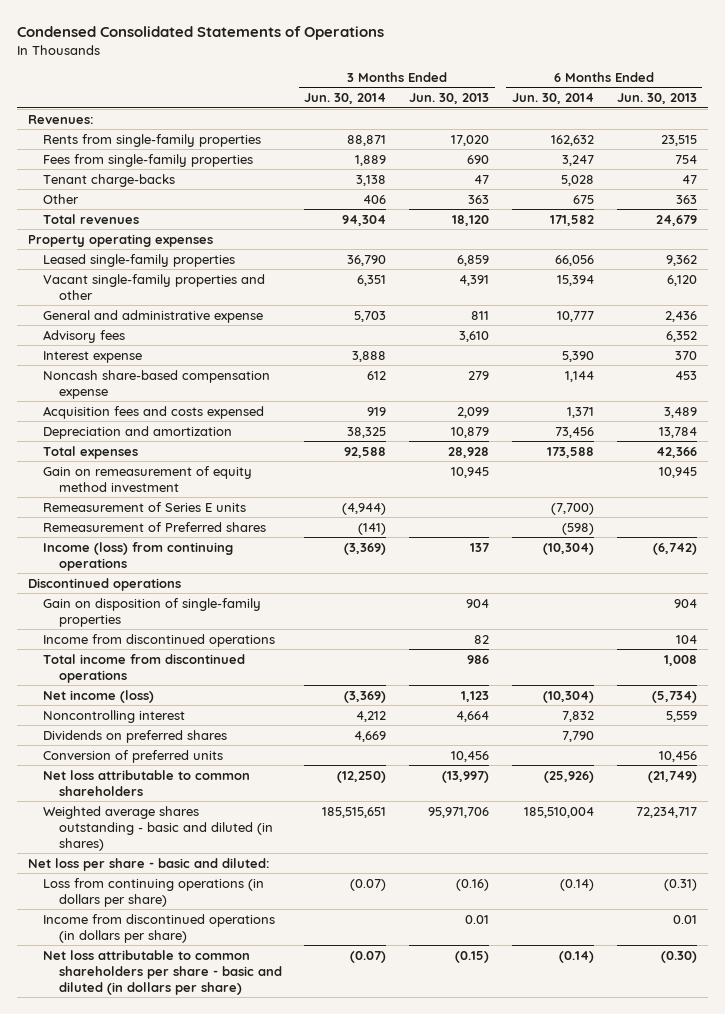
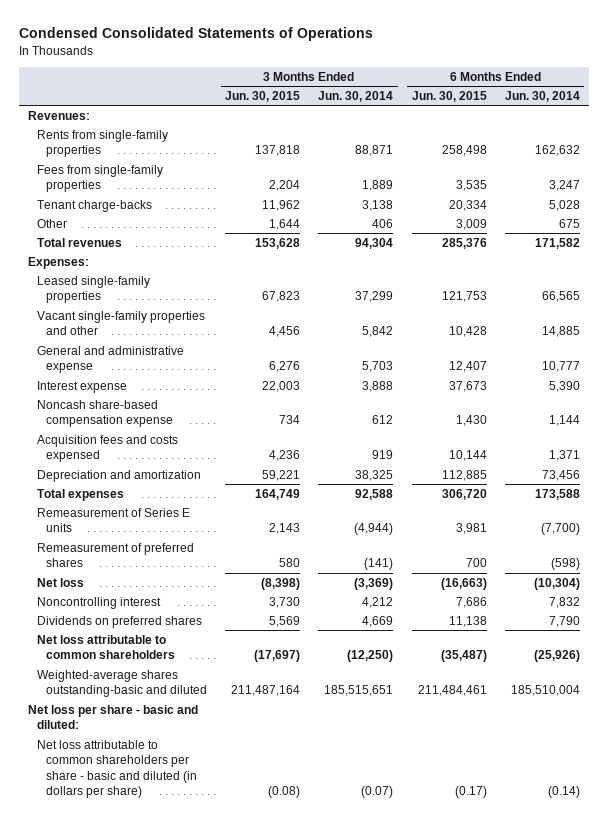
- | 3 Months Ended Jun. 30, 2014 | 3 Months Ended Jun. 30, 2013 | 6 Months Ended Jun. 30, 2014 | 6 Months Ended Jun. 30, 2013
+ | 3 Months Ended Jun. 30, 2015 | 3 Months Ended Jun. 30, 2014 | 6 Months Ended Jun. 30, 2015 | 6 Months Ended Jun. 30, 2014
- Property operating expenses
- Leased single-family properties | 36,790 | 6,859 | 66,056 | 9,362
- Vacant single-family properties and other | 6,351 | 4,391 | 15,394 | 6,120
+ Expenses:
+ Leased single-family properties | 67,823 | 37,299 | 121,753 | 66,565
+ Vacant single-family properties and other | 4,456 | 5,842 | 10,428 | 14,885
- Advisory fees | | 3,610 | | 6,352
- Gain on remeasurement of equity method investment | | 10,945 | | 10,945
- Remeasurement of Preferred shares | (141) | | (598) |
- Income (loss) from continuing operations | (3,369) | 137 | (10,304) | (6,742)
- Discontinued operations
- Gain on disposition of single-family properties | | 904 | | 904
- Income from discontinued operations | | 82 | | 104
- Total income from discontinued operations | | 986 | | 1,008
- Net income (loss) | (3,369) | 1,123 | (10,304) | (5,734)
+ Remeasurement of preferred shares | 580 | (141) | 700 | (598)
+ Net loss | (8,398) | (3,369) | (16,663) | (10,304)
- Conversion of preferred units | | 10,456 | | 10,456
- Weighted average shares outstanding - basic and diluted (in shares) | 185,515,651 | 95,971,706 | 185,510,004 | 72,234,717
+ Weighted-average shares outstanding-basic and diluted | 211,487,164 | 185,515,651 | 211,484,461 | 185,510,004
- Loss from continuing operations (in dollars per share) | (0.07) | (0.16) | (0.14) | (0.31)
- Income from discontinued operations (in dollars per share) | | 0.01 | | 0.01

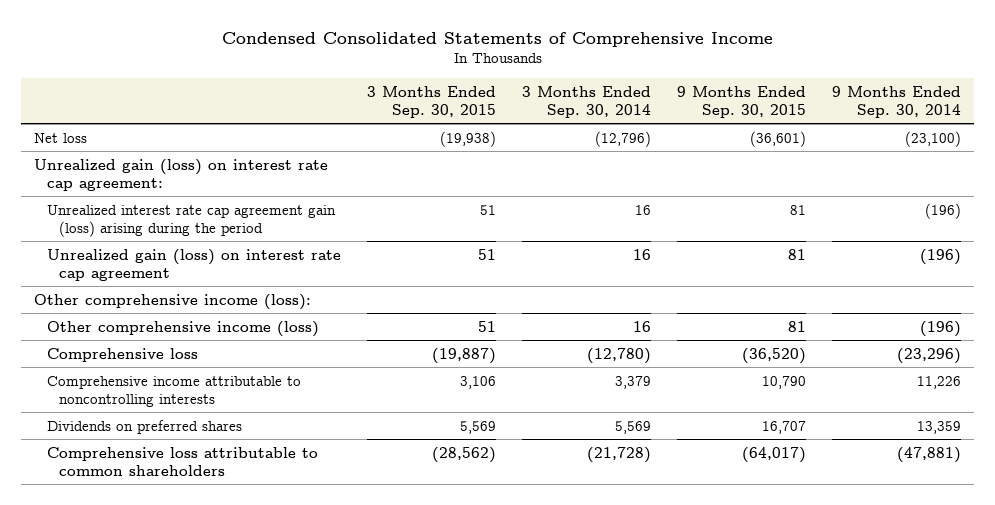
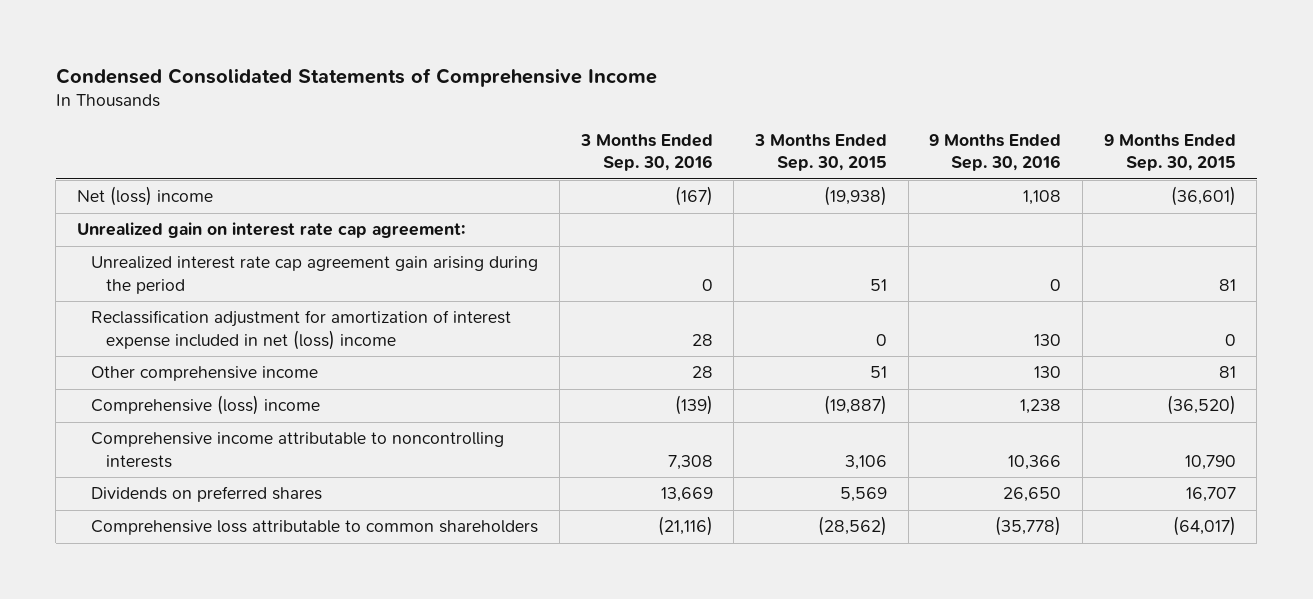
- | 3 Months Ended Sep. 30, 2015 | 3 Months Ended Sep. 30, 2014 | 9 Months Ended Sep. 30, 2015 | 9 Months Ended Sep. 30, 2014
+ | 3 Months Ended Sep. 30, 2016 | 3 Months Ended Sep. 30, 2015 | 9 Months Ended Sep. 30, 2016 | 9 Months Ended Sep. 30, 2015
- Net loss | (19,938) | (12,796) | (36,601) | (23,100)
- Unrealized gain (loss) on interest rate cap agreement:
- Unrealized interest rate cap agreement gain (loss) arising during the period | 51 | 16 | 81 | (196)
- Unrealized gain (loss) on interest rate cap agreement | 51 | 16 | 81 | (196)
- Other comprehensive income (loss):
- Other comprehensive income (loss) | 51 | 16 | 81 | (196)
- Comprehensive loss | (19,887) | (12,780) | (36,520) | (23,296)
+ Net (loss) income | (167) | (19,938) | 1,108 | (36,601)
+ Unrealized gain on interest rate cap agreement:
+ Unrealized interest rate cap agreement gain arising during the period | 0 | 51 | 0 | 81
+ Reclassification adjustment for amortization of interest expense included in net (loss) income | 28 | 0 | 130 | 0
+ Other comprehensive income | 28 | 51 | 130 | 81
+ Comprehensive (loss) income | (139) | (19,887) | 1,238 | (36,520)

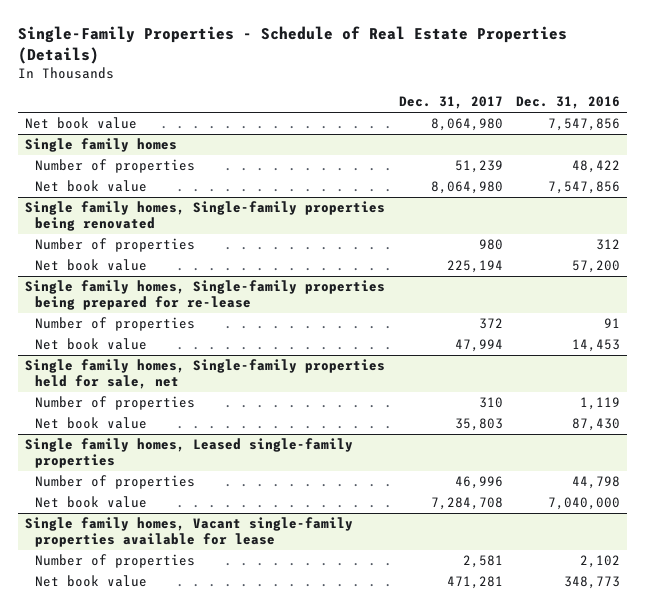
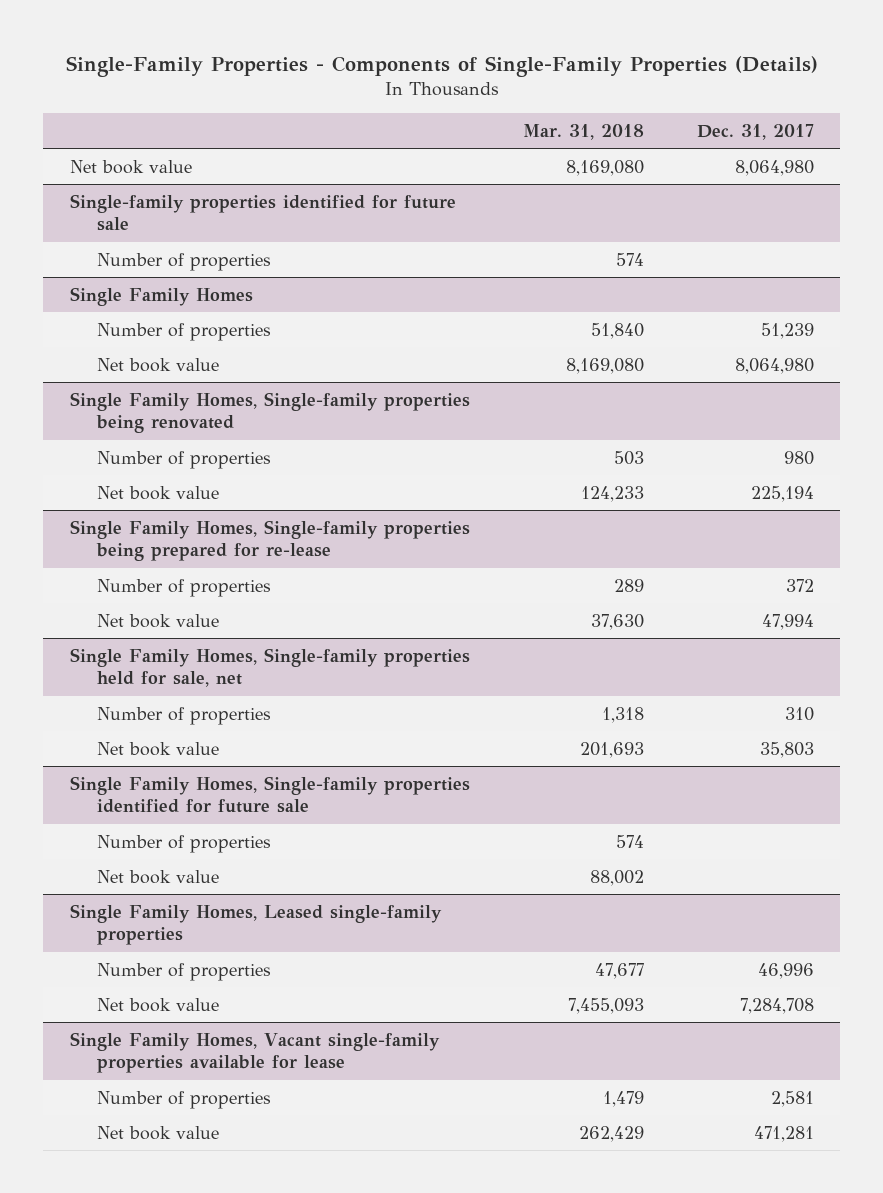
- Single-Family Properties - Schedule of Real Estate Properties (Details)
+ Single-Family Properties - Components of Single-Family Properties (Details)
- | Dec. 31, 2017 | Dec. 31, 2016
+ | Mar. 31, 2018 | Dec. 31, 2017
- Single family homes
+ Single-family properties identified for future sale
+ Number of properties | 574 |
+ Single Family Homes
- Single family homes, Single-family properties being renovated
+ Single Family Homes, Single-family properties being renovated
- Single family homes, Single-family properties being prepared for re-lease
+ Single Family Homes, Single-family properties being prepared for re-lease
- Single family homes, Single-family properties held for sale, net
+ Single Family Homes, Single-family properties held for sale, net
- Single family homes, Leased single-family properties
+ Single Family Homes, Single-family properties identified for future sale
+ Number of properties | 574 |
+ Net book value | 88,002 |
+ Single Family Homes, Leased single-family properties
- Single family homes, Vacant single-family properties available for lease
+ Single Family Homes, Vacant single-family properties available for lease

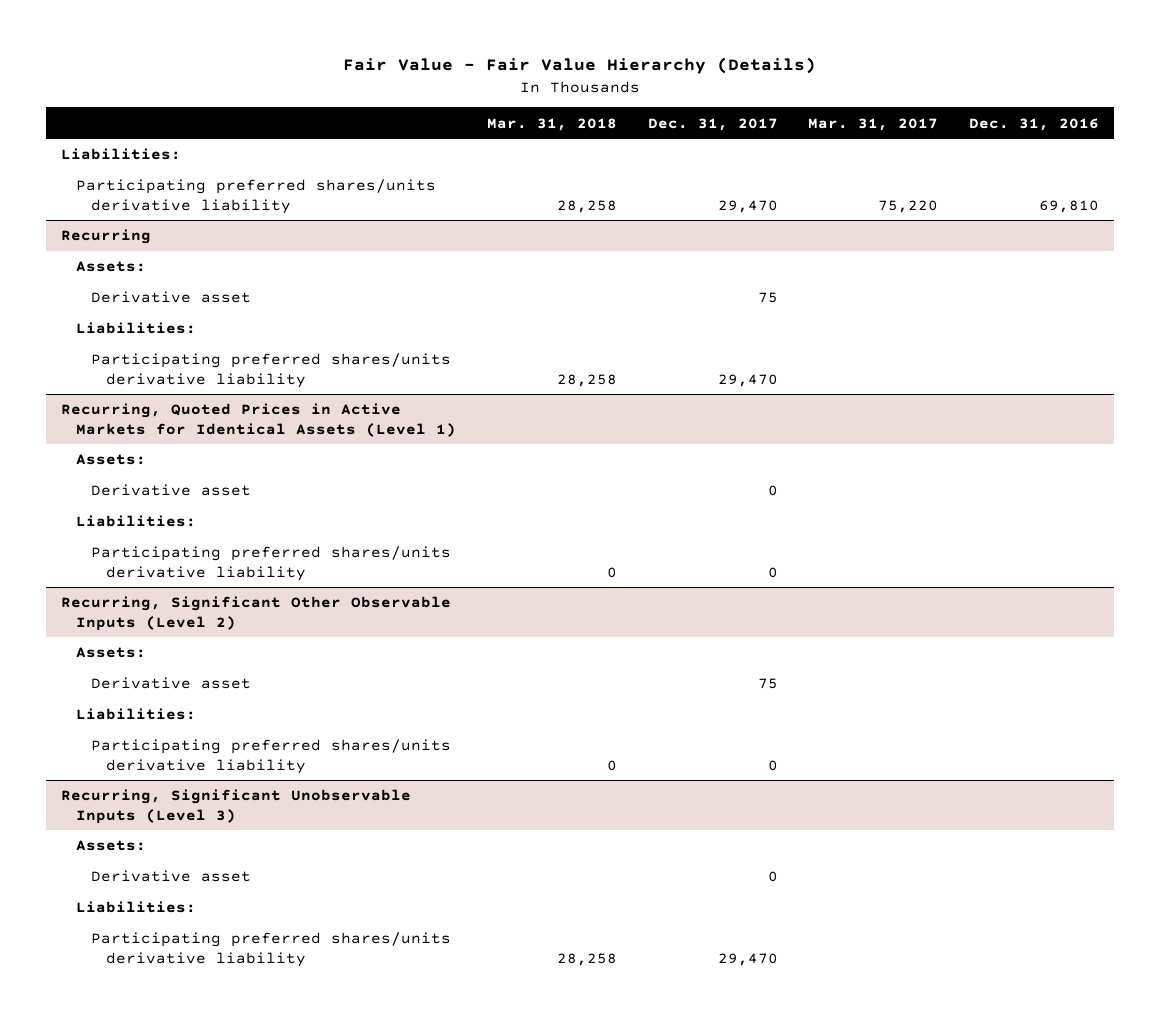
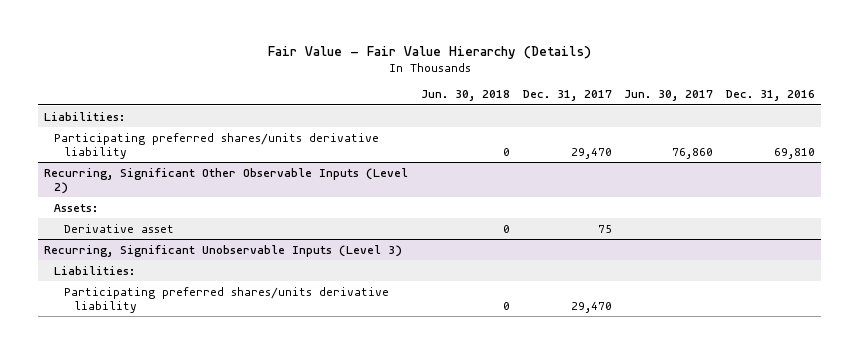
- | Mar. 31, 2018 | Dec. 31, 2017 | Mar. 31, 2017 | Dec. 31, 2016
+ | Jun. 30, 2018 | Dec. 31, 2017 | Jun. 30, 2017 | Dec. 31, 2016
- Recurring
- Assets:
- Derivative asset | | 75 | |
- Liabilities:
- Participating preferred shares/units derivative liability | 28,258 | 29,470 | |
- Recurring, Quoted Prices in Active Markets for Identical Assets (Level 1)
- Assets:
- Derivative asset | | 0 | |
- Liabilities:
- Participating preferred shares/units derivative liability | 0 | 0 | |
@ Recurring, Significant Other Observable Inputs (Level 2)
- Liabilities:
- Participating preferred shares/units derivative liability | 0 | 0 | |
@ Recurring, Significant Unobservable Inputs (Level 3)
- Assets:
- Derivative asset | | 0 | |

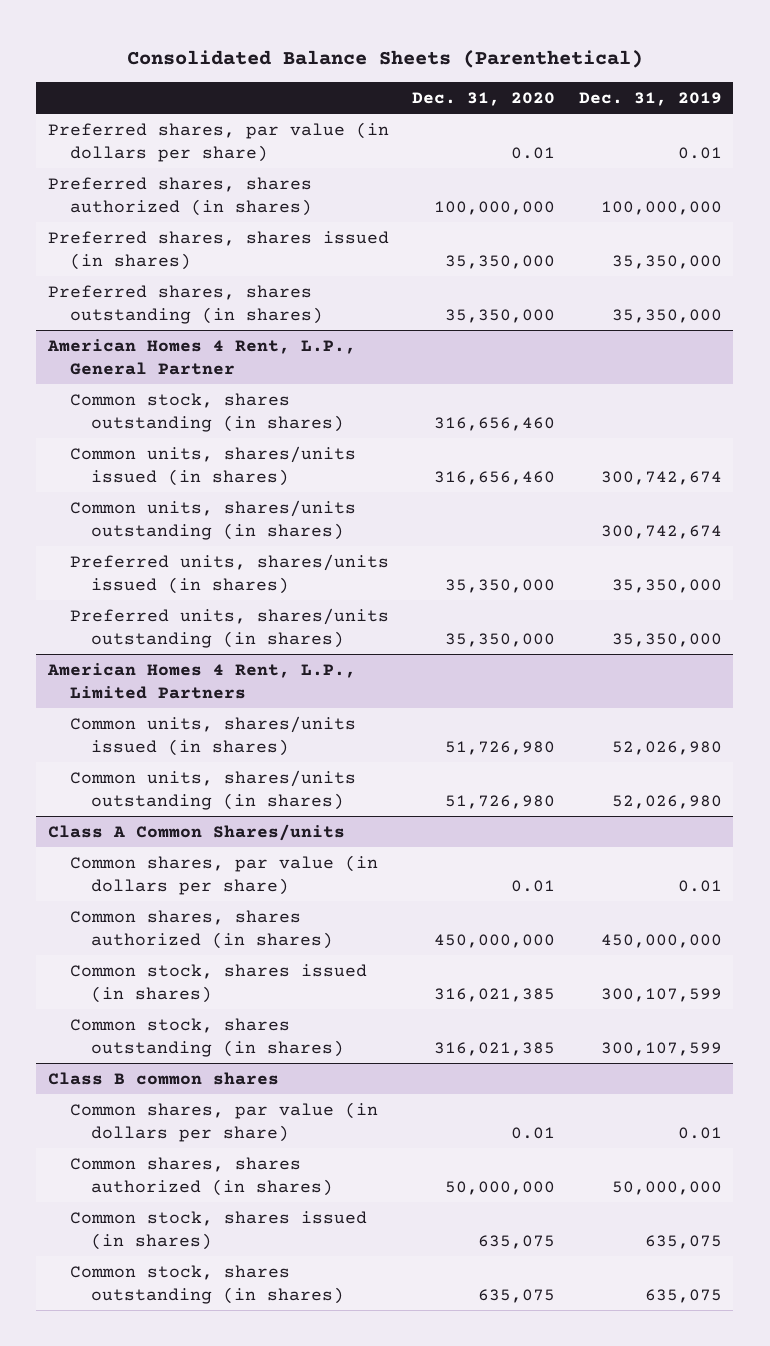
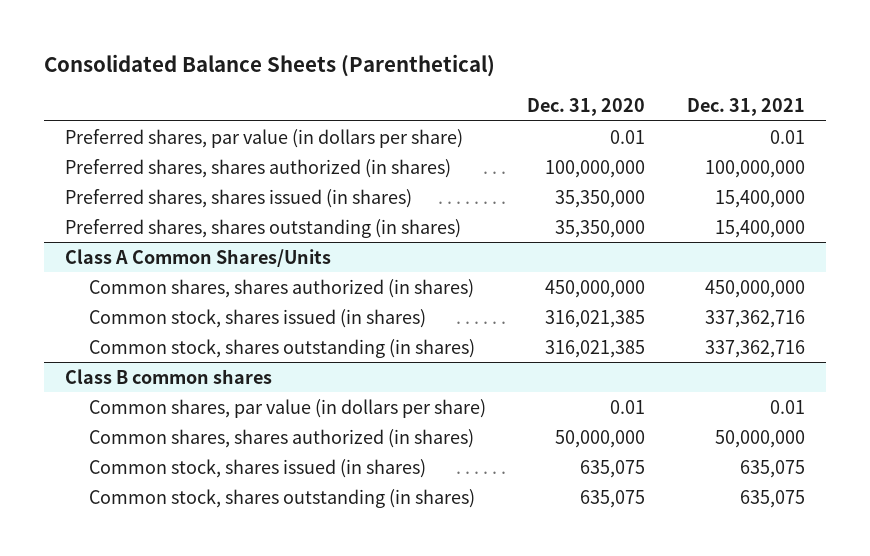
- | Dec. 31, 2020 | Dec. 31, 2019
+ | Dec. 31, 2020 | Dec. 31, 2021
- American Homes 4 Rent, L.P., General Partner
- Common stock, shares outstanding (in shares) | 316,656,460 |
- Common units, shares/units issued (in shares) | 316,656,460 | 300,742,674
- Common units, shares/units outstanding (in shares) | | 300,742,674
- Preferred units, shares/units issued (in shares) | 35,350,000 | 35,350,000
- Preferred units, shares/units outstanding (in shares) | 35,350,000 | 35,350,000
- American Homes 4 Rent, L.P., Limited Partners
- Common units, shares/units issued (in shares) | 51,726,980 | 52,026,980
- Common units, shares/units outstanding (in shares) | 51,726,980 | 52,026,980
- Class A Common Shares/units
- Common shares, par value (in dollars per share) | 0.01 | 0.01
+ Class A Common Shares/Units

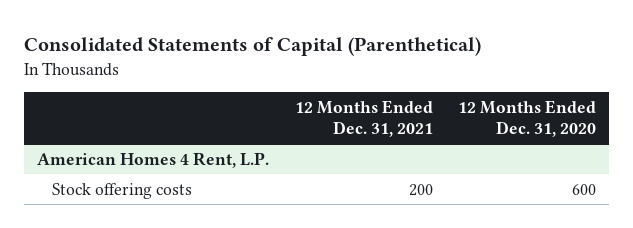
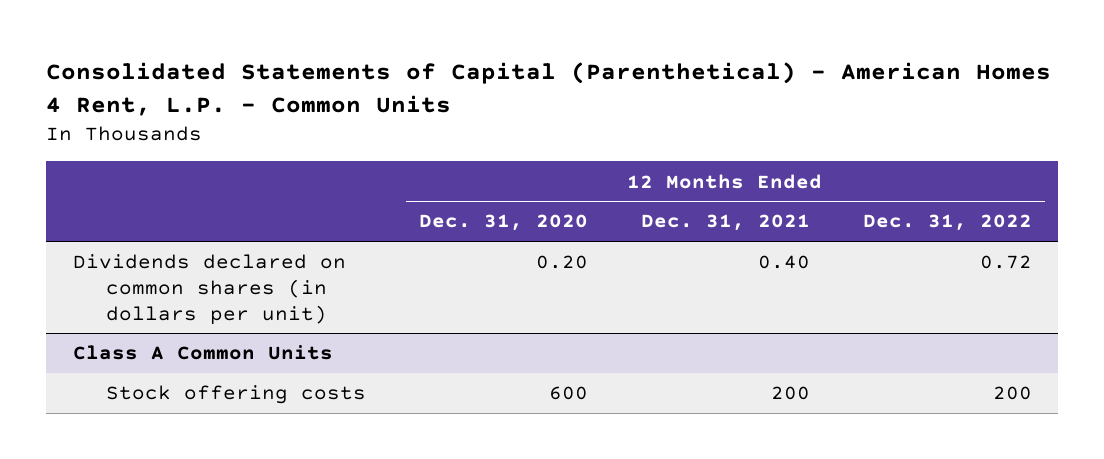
- Consolidated Statements of Capital (Parenthetical)
+ Consolidated Statements of Capital (Parenthetical) - American Homes 4 Rent, L.P. - Common Units
- | 12 Months Ended Dec. 31, 2021 | 12 Months Ended Dec. 31, 2020
+ | 12 Months Ended Dec. 31, 2020 | 12 Months Ended Dec. 31, 2021 | 12 Months Ended Dec. 31, 2022
- American Homes 4 Rent, L.P.
+ Dividends declared on common shares (in dollars per unit) | 0.20 | 0.40 | 0.72
+ Class A Common Units

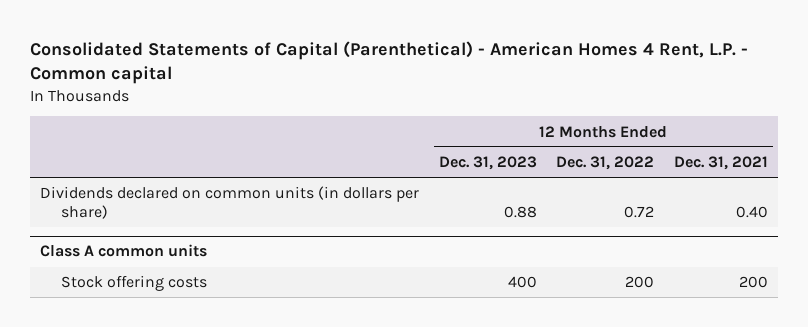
- Consolidated Statements of Capital (Parenthetical) - American Homes 4 Rent, L.P. - Common Units
+ Consolidated Statements of Capital (Parenthetical) - American Homes 4 Rent, L.P. - Common capital
- | 12 Months Ended Dec. 31, 2020 | 12 Months Ended Dec. 31, 2021 | 12 Months Ended Dec. 31, 2022
+ | 12 Months Ended Dec. 31, 2023 | 12 Months Ended Dec. 31, 2022 | 12 Months Ended Dec. 31, 2021
- Dividends declared on common shares (in dollars per unit) | 0.20 | 0.40 | 0.72
- Class A Common Units
+ Dividends declared on common units (in dollars per share) | 0.88 | 0.72 | 0.40
+ Class A common units

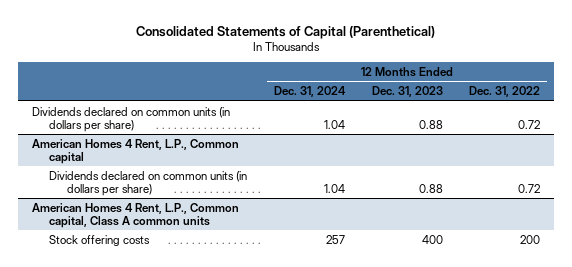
- Consolidated Statements of Capital (Parenthetical) - American Homes 4 Rent, L.P. - Common capital
+ Consolidated Statements of Capital (Parenthetical)
- | 12 Months Ended Dec. 31, 2023 | 12 Months Ended Dec. 31, 2022 | 12 Months Ended Dec. 31, 2021
+ | 12 Months Ended Dec. 31, 2024 | 12 Months Ended Dec. 31, 2023 | 12 Months Ended Dec. 31, 2022
- Class A common units
+ American Homes 4 Rent, L.P., Common capital
+ Dividends declared on common units (in dollars per share) | 1.04 | 0.88 | 0.72
+ American Homes 4 Rent, L.P., Common capital, Class A common units

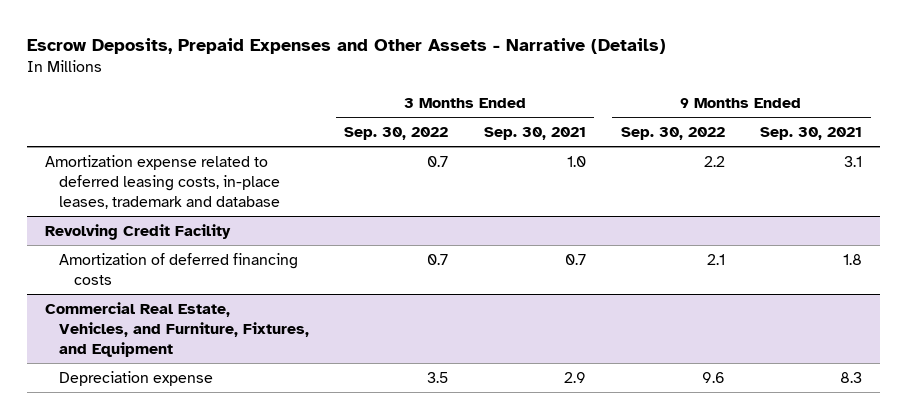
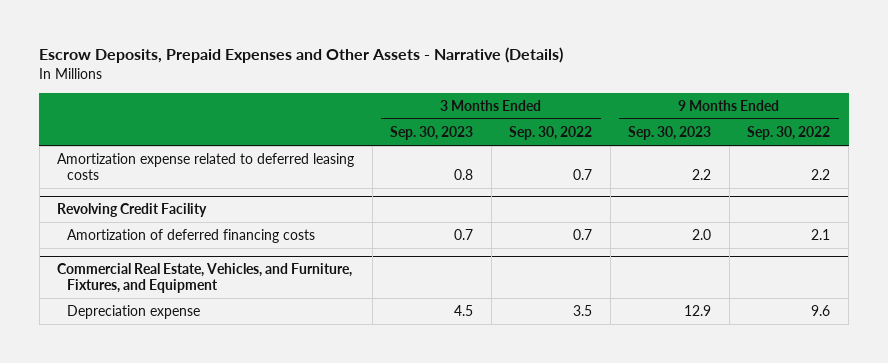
- | 3 Months Ended Sep. 30, 2022 | 3 Months Ended Sep. 30, 2021 | 9 Months Ended Sep. 30, 2022 | 9 Months Ended Sep. 30, 2021
+ | 3 Months Ended Sep. 30, 2023 | 3 Months Ended Sep. 30, 2022 | 9 Months Ended Sep. 30, 2023 | 9 Months Ended Sep. 30, 2022
- Amortization expense related to deferred leasing costs, in-place leases, trademark and database | 0.7 | 1.0 | 2.2 | 3.1
+ Amortization expense related to deferred leasing costs | 0.8 | 0.7 | 2.2 | 2.2

